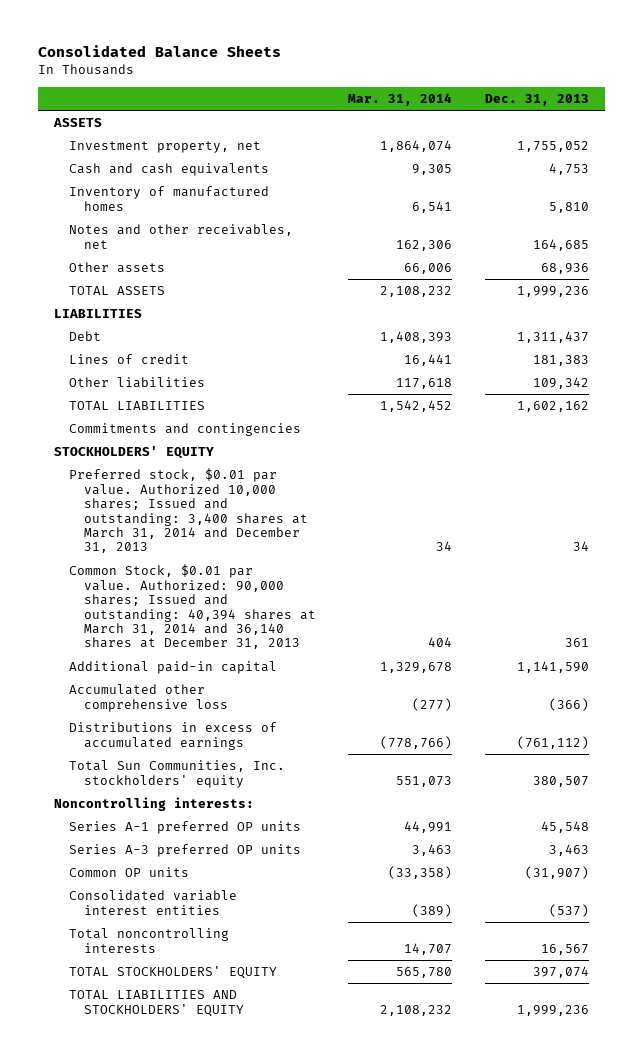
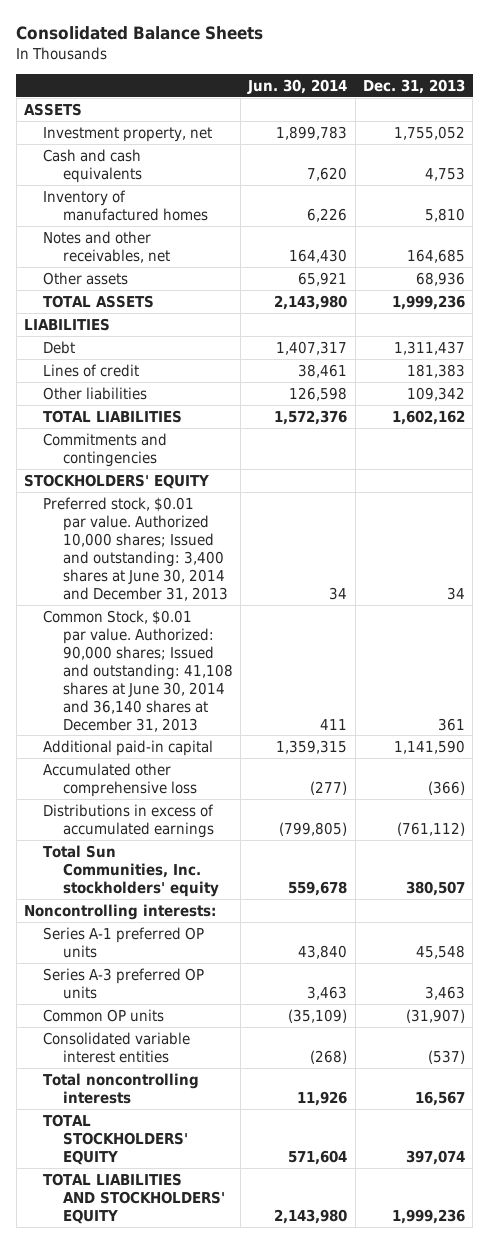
- | Mar. 31, 2014 | Dec. 31, 2013
+ | Jun. 30, 2014 | Dec. 31, 2013
- Preferred stock, $0.01 par value. Authorized 10,000 shares; Issued and outstanding: 3,400 shares at March 31, 2014 and December 31, 2013 | 34 | 34
- Common Stock, $0.01 par value. Authorized: 90,000 shares; Issued and outstanding: 40,394 shares at March 31, 2014 and 36,140 shares at December 31, 2013 | 404 | 361
+ Preferred stock, $0.01 par value. Authorized 10,000 shares; Issued and outstanding: 3,400 shares at June 30, 2014 and December 31, 2013 | 34 | 34
+ Common Stock, $0.01 par value. Authorized: 90,000 shares; Issued and outstanding: 41,108 shares at June 30, 2014 and 36,140 shares at December 31, 2013 | 411 | 361

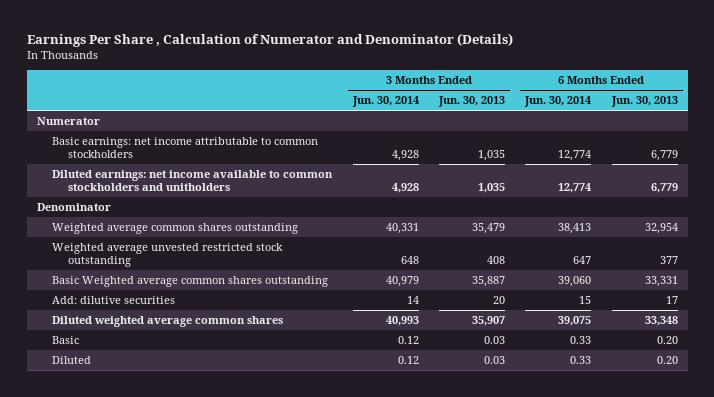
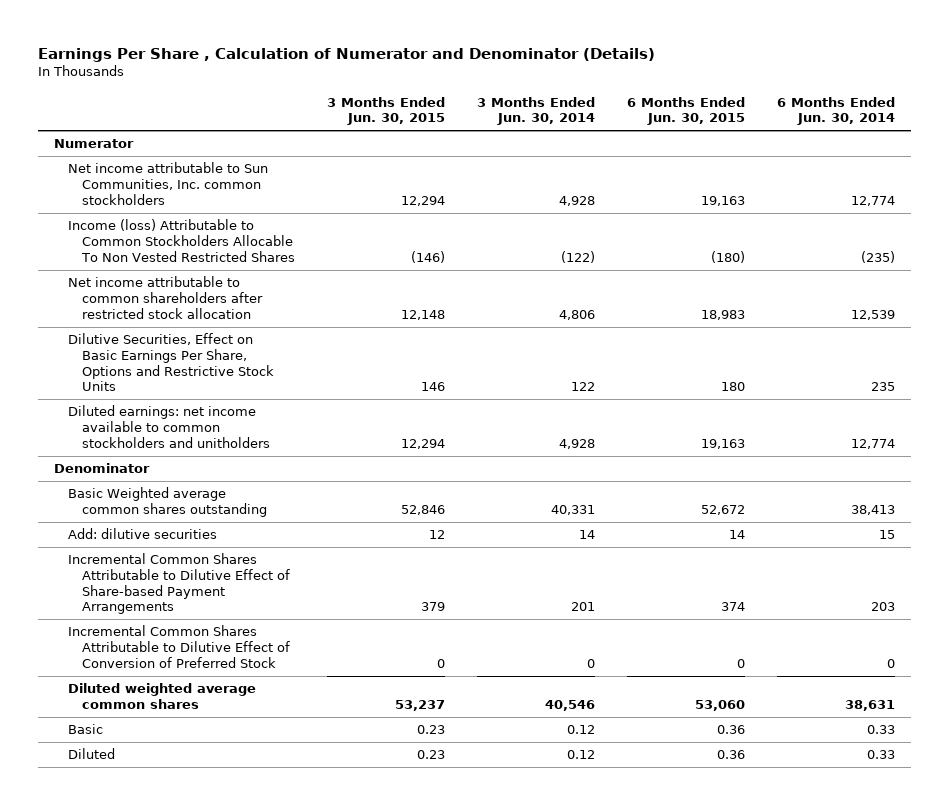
- | 3 Months Ended Jun. 30, 2014 | 3 Months Ended Jun. 30, 2013 | 6 Months Ended Jun. 30, 2014 | 6 Months Ended Jun. 30, 2013
+ | 3 Months Ended Jun. 30, 2015 | 3 Months Ended Jun. 30, 2014 | 6 Months Ended Jun. 30, 2015 | 6 Months Ended Jun. 30, 2014
- Basic earnings: net income attributable to common stockholders | 4,928 | 1,035 | 12,774 | 6,779
+ Net income attributable to Sun Communities, Inc. common stockholders | 12,294 | 4,928 | 19,163 | 12,774
+ Income (loss) Attributable to Common Stockholders Allocable To Non Vested Restricted Shares | (146) | (122) | (180) | (235)
+ Net income attributable to common shareholders after restricted stock allocation | 12,148 | 4,806 | 18,983 | 12,539
+ Dilutive Securities, Effect on Basic Earnings Per Share, Options and Restrictive Stock Units | 146 | 122 | 180 | 235
- Weighted average common shares outstanding | 40,331 | 35,479 | 38,413 | 32,954
- Weighted average unvested restricted stock outstanding | 648 | 408 | 647 | 377
- Basic Weighted average common shares outstanding | 40,979 | 35,887 | 39,060 | 33,331
+ Basic Weighted average common shares outstanding | 52,846 | 40,331 | 52,672 | 38,413
- Diluted weighted average common shares | 40,993 | 35,907 | 39,075 | 33,348
+ Incremental Common Shares Attributable to Dilutive Effect of Share-based Payment Arrangements | 379 | 201 | 374 | 203
+ Incremental Common Shares Attributable to Dilutive Effect of Conversion of Preferred Stock | 0 | 0 | 0 | 0
+ Diluted weighted average common shares | 53,237 | 40,546 | 53,060 | 38,631

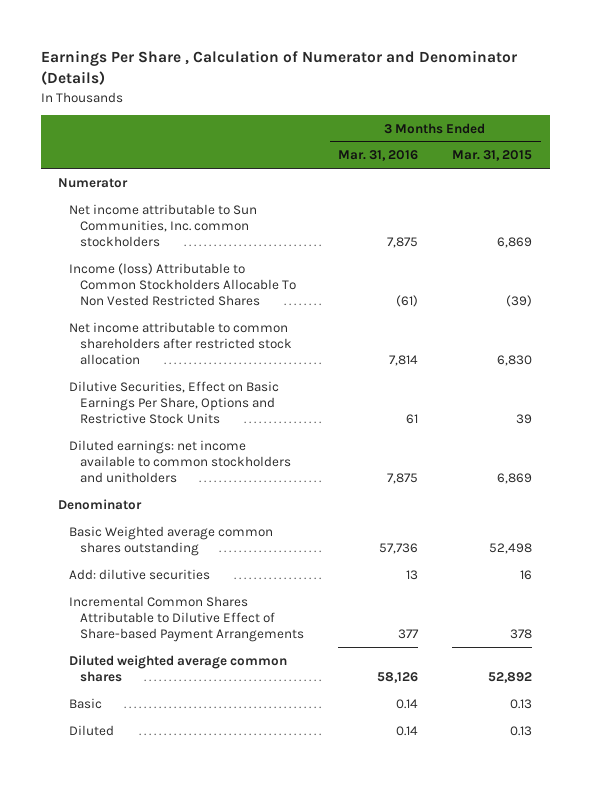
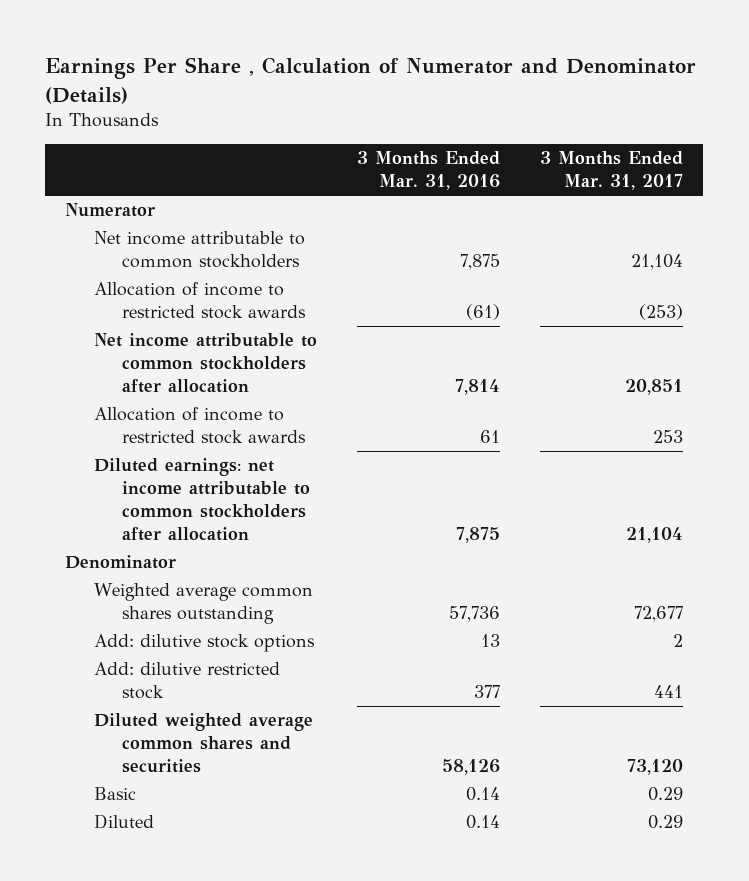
- | 3 Months Ended Mar. 31, 2016 | 3 Months Ended Mar. 31, 2015
+ | 3 Months Ended Mar. 31, 2016 | 3 Months Ended Mar. 31, 2017
- Net income attributable to Sun Communities, Inc. common stockholders | 7,875 | 6,869
- Income (loss) Attributable to Common Stockholders Allocable To Non Vested Restricted Shares | (61) | (39)
- Net income attributable to common shareholders after restricted stock allocation | 7,814 | 6,830
- Dilutive Securities, Effect on Basic Earnings Per Share, Options and Restrictive Stock Units | 61 | 39
- Diluted earnings: net income available to common stockholders and unitholders | 7,875 | 6,869
+ Net income attributable to common stockholders | 7,875 | 21,104
+ Allocation of income to restricted stock awards | (61) | (253)
+ Net income attributable to common stockholders after allocation | 7,814 | 20,851
+ Allocation of income to restricted stock awards | 61 | 253
+ Diluted earnings: net income attributable to common stockholders after allocation | 7,875 | 21,104
- Basic Weighted average common shares outstanding | 57,736 | 52,498
- Add: dilutive securities | 13 | 16
- Incremental Common Shares Attributable to Dilutive Effect of Share-based Payment Arrangements | 377 | 378
- Diluted weighted average common shares | 58,126 | 52,892
+ Weighted average common shares outstanding | 57,736 | 72,677
+ Add: dilutive stock options | 13 | 2
+ Add: dilutive restricted stock | 377 | 441
+ Diluted weighted average common shares and securities | 58,126 | 73,120

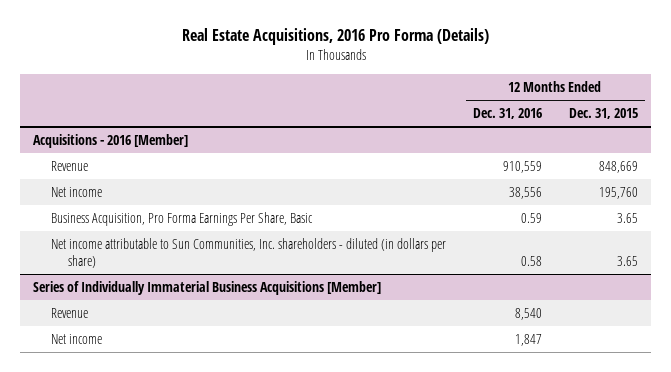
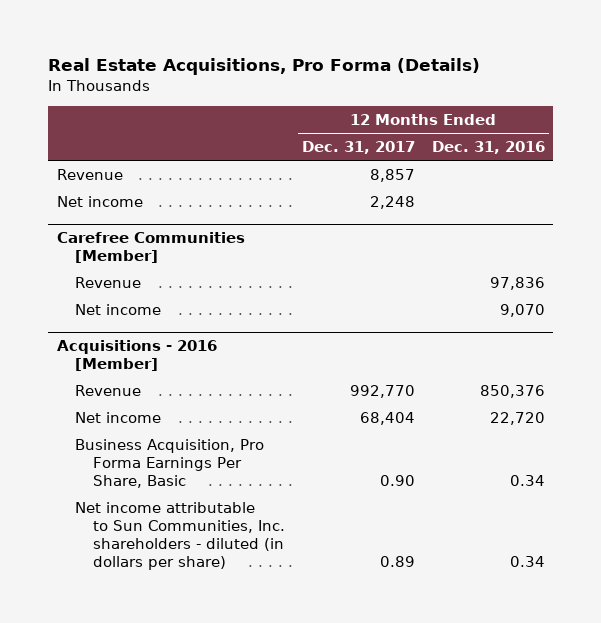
- Real Estate Acquisitions, 2016 Pro Forma (Details)
+ Real Estate Acquisitions, Pro Forma (Details)
- | 12 Months Ended Dec. 31, 2016 | 12 Months Ended Dec. 31, 2015
+ | 12 Months Ended Dec. 31, 2017 | 12 Months Ended Dec. 31, 2016
+ Revenue | 8,857 |
+ Net income | 2,248 |
+ Carefree Communities [Member]
+ Revenue | | 97,836
+ Net income | | 9,070
@ Acquisitions - 2016 [Member]
- Revenue | 910,559 | 848,669
- Net income | 38,556 | 195,760
- Business Acquisition, Pro Forma Earnings Per Share, Basic | 0.59 | 3.65
- Net income attributable to Sun Communities, Inc. shareholders - diluted (in dollars per share) | 0.58 | 3.65
- Series of Individually Immaterial Business Acquisitions [Member]
- Revenue | 8,540 |
- Net income | 1,847 |
@ Acquisitions - 2016 [Member]
+ Revenue | 992,770 | 850,376
+ Net income | 68,404 | 22,720
+ Business Acquisition, Pro Forma Earnings Per Share, Basic | 0.90 | 0.34
+ Net income attributable to Sun Communities, Inc. shareholders - diluted (in dollars per share) | 0.89 | 0.34

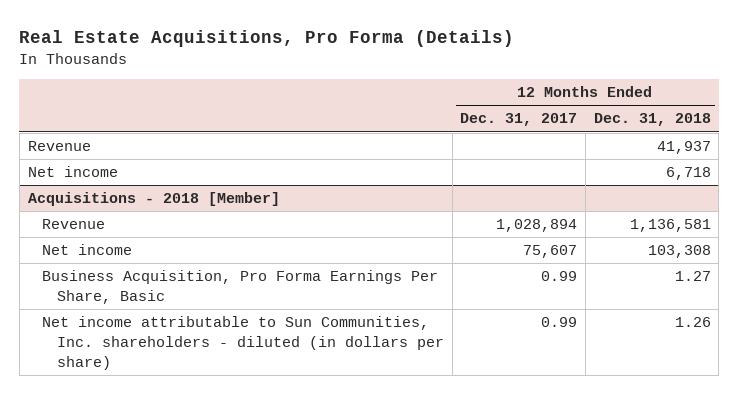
- | 12 Months Ended Dec. 31, 2017 | 12 Months Ended Dec. 31, 2016
+ | 12 Months Ended Dec. 31, 2017 | 12 Months Ended Dec. 31, 2018
- Revenue | 8,857 |
- Net income | 2,248 |
- Carefree Communities [Member]
- Acquisitions - 2016 [Member]
- Revenue | 992,770 | 850,376
- Net income | 68,404 | 22,720
- Business Acquisition, Pro Forma Earnings Per Share, Basic | 0.90 | 0.34
- Net income attributable to Sun Communities, Inc. shareholders - diluted (in dollars per share) | 0.89 | 0.34
+ Acquisitions - 2018 [Member]
+ Revenue | 1,028,894 | 1,136,581
+ Net income | 75,607 | 103,308
+ Business Acquisition, Pro Forma Earnings Per Share, Basic | 0.99 | 1.27
+ Net income attributable to Sun Communities, Inc. shareholders - diluted (in dollars per share) | 0.99 | 1.26

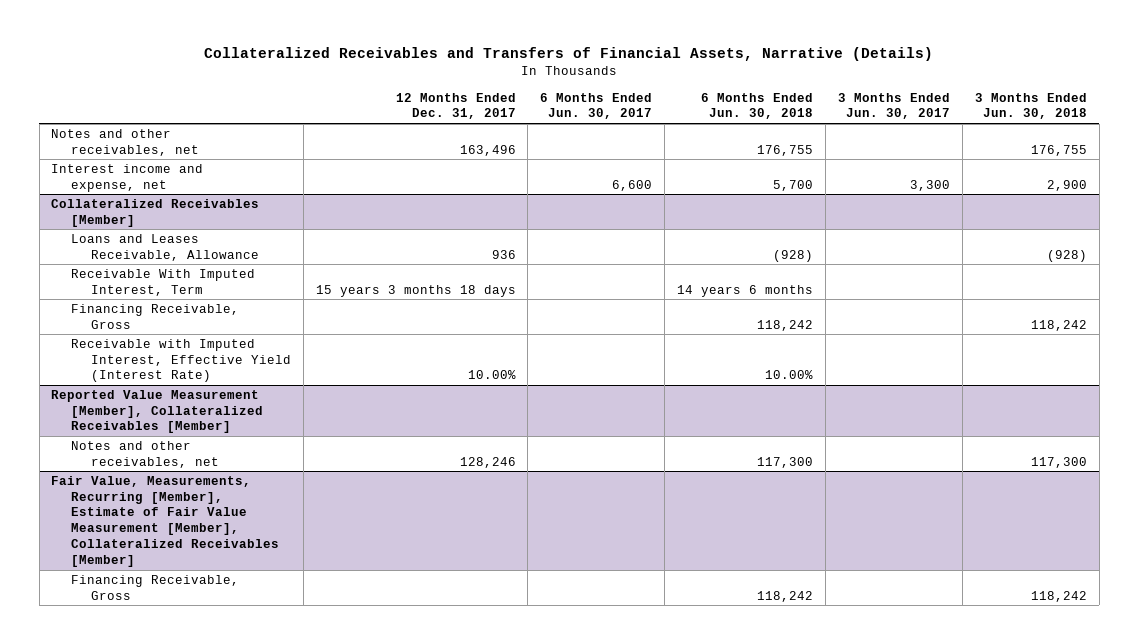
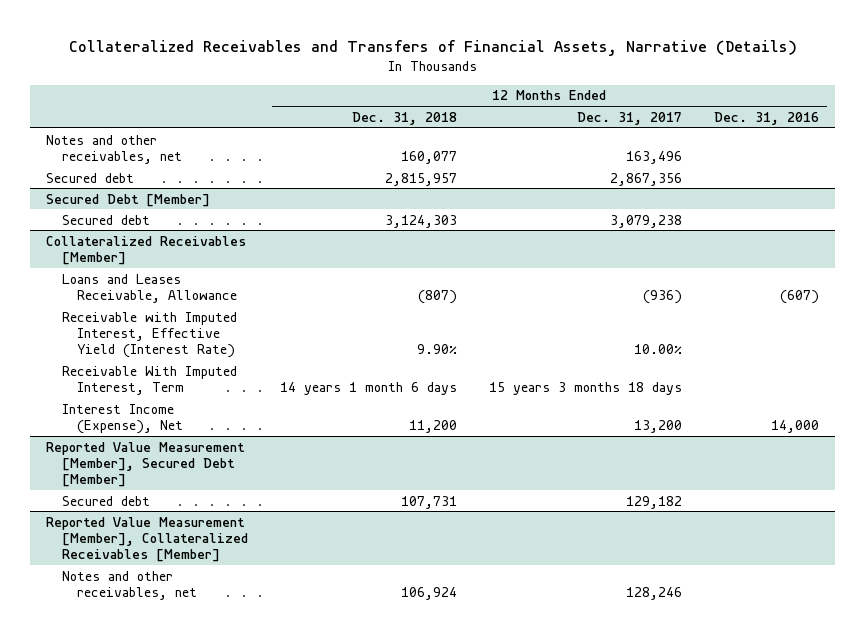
- | 12 Months Ended Dec. 31, 2017 | 6 Months Ended Jun. 30, 2017 | 6 Months Ended Jun. 30, 2018 | 3 Months Ended Jun. 30, 2017 | 3 Months Ended Jun. 30, 2018
+ | 12 Months Ended Dec. 31, 2018 | 12 Months Ended Dec. 31, 2017 | 12 Months Ended Dec. 31, 2016
- Interest income and expense, net | | 6,600 | 5,700 | 3,300 | 2,900
+ Secured debt | 2,815,957 | 2,867,356 |
+ Secured Debt [Member]
+ Secured debt | 3,124,303 | 3,079,238 |
@ Collateralized Receivables [Member]
- Loans and Leases Receivable, Allowance | 936 | | (928) | | (928)
- Financing Receivable, Gross | | | 118,242 | | 118,242
+ Loans and Leases Receivable, Allowance | (807) | (936) | (607)
moved down: Receivable With Imputed Interest, Term | 14 years 1 month 6 days | 15 years 3 months 18 days |
+ Interest Income (Expense), Net | 11,200 | 13,200 | 14,000
+ Reported Value Measurement [Member], Secured Debt [Member]
+ Secured debt | 107,731 | 129,182 |
- Fair Value, Measurements, Recurring [Member], Estimate of Fair Value Measurement [Member], Collateralized Receivables [Member]
- Financing Receivable, Gross | | | 118,242 | | 118,242

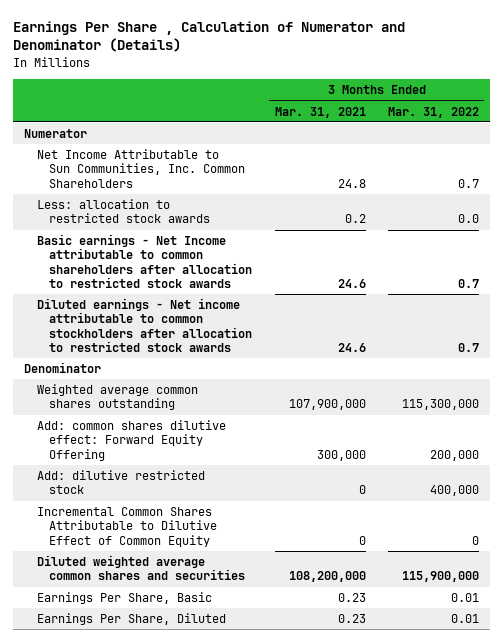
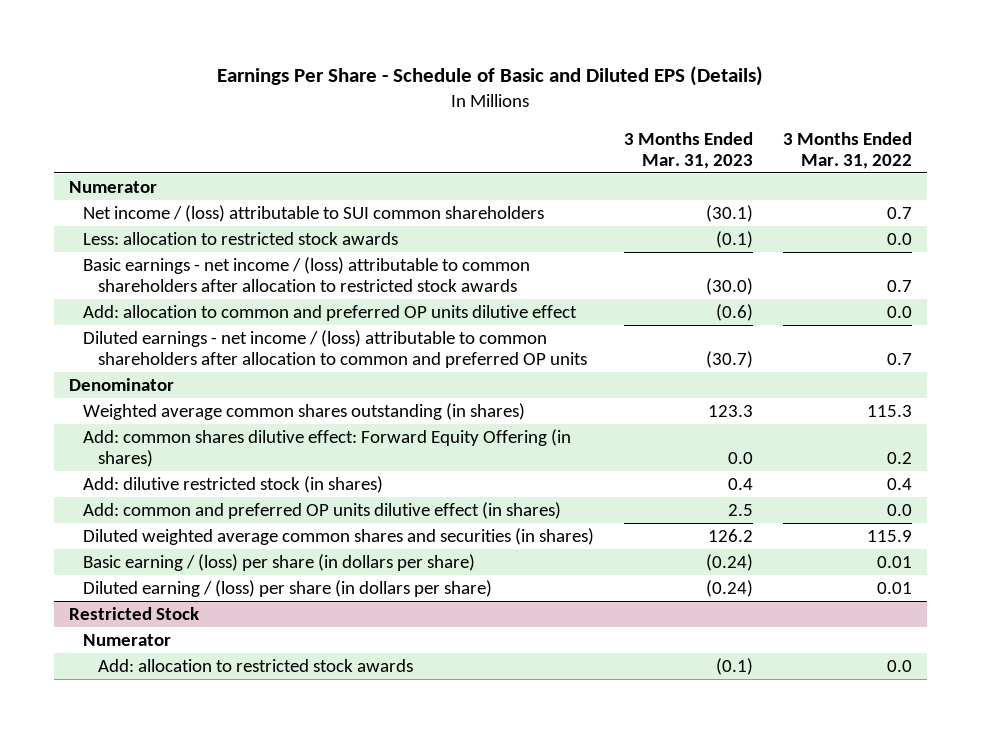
- Earnings Per Share , Calculation of Numerator and Denominator (Details)
+ Earnings Per Share - Schedule of Basic and Diluted EPS (Details)
- | 3 Months Ended Mar. 31, 2021 | 3 Months Ended Mar. 31, 2022
+ | 3 Months Ended Mar. 31, 2023 | 3 Months Ended Mar. 31, 2022
- Net Income Attributable to Sun Communities, Inc. Common Shareholders | 24.8 | 0.7
+ Net income / (loss) attributable to SUI common shareholders | (30.1) | 0.7
- Basic earnings - Net Income attributable to common shareholders after allocation to restricted stock awards | 24.6 | 0.7
- Diluted earnings - Net income attributable to common stockholders after allocation to restricted stock awards | 24.6 | 0.7
+ Basic earnings - net income / (loss) attributable to common shareholders after allocation to restricted stock awards | (30.0) | 0.7
+ Add: allocation to common and preferred OP units dilutive effect | (0.6) | 0.0
+ Diluted earnings - net income / (loss) attributable to common shareholders after allocation to common and preferred OP units | (30.7) | 0.7
- Weighted average common shares outstanding | 107,900,000 | 115,300,000
- Add: common shares dilutive effect: Forward Equity Offering | 300,000 | 200,000
- Add: dilutive restricted stock | 0 | 400,000
- Incremental Common Shares Attributable to Dilutive Effect of Common Equity | 0 | 0
- Diluted weighted average common shares and securities | 108,200,000 | 115,900,000
- Earnings Per Share, Basic | 0.23 | 0.01
- Earnings Per Share, Diluted | 0.23 | 0.01
+ Weighted average common shares outstanding (in shares) | 123.3 | 115.3
+ Add: common shares dilutive effect: Forward Equity Offering (in shares) | 0.0 | 0.2
+ Add: dilutive restricted stock (in shares) | 0.4 | 0.4
+ Add: common and preferred OP units dilutive effect (in shares) | 2.5 | 0.0
+ Diluted weighted average common shares and securities (in shares) | 126.2 | 115.9
+ Basic earning / (loss) per share (in dollars per share) | (0.24) | 0.01
+ Diluted earning / (loss) per share (in dollars per share) | (0.24) | 0.01
+ Restricted Stock
+ Numerator
+ Add: allocation to restricted stock awards | (0.1) | 0.0

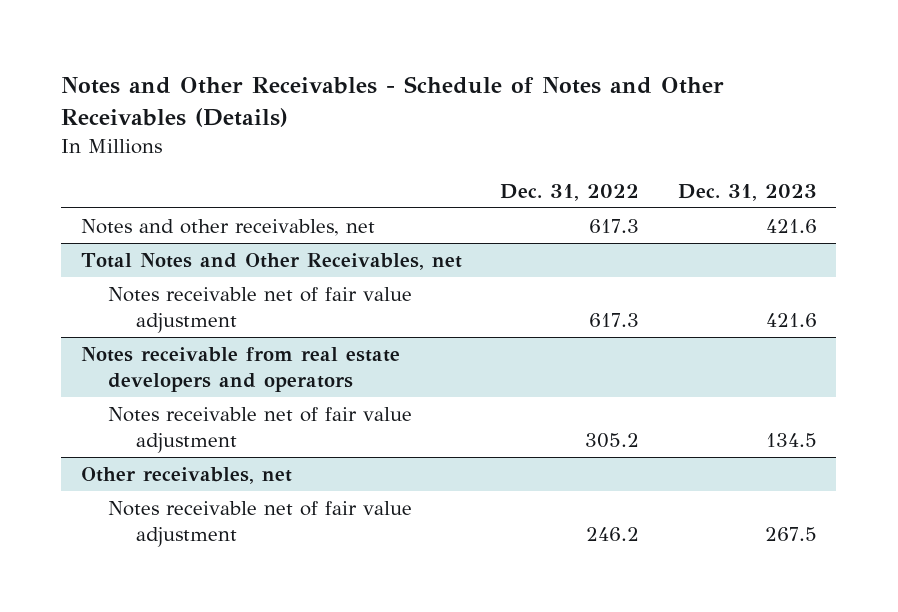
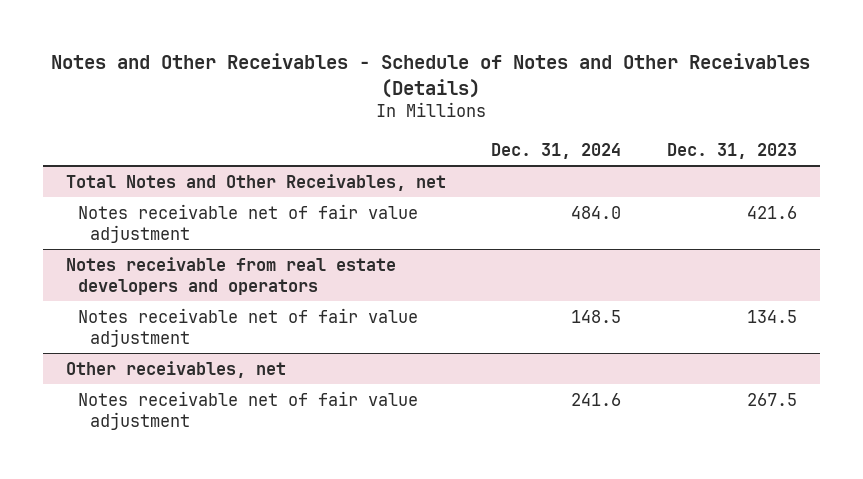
- | Dec. 31, 2022 | Dec. 31, 2023
+ | Dec. 31, 2024 | Dec. 31, 2023
- Notes and other receivables, net | 617.3 | 421.6

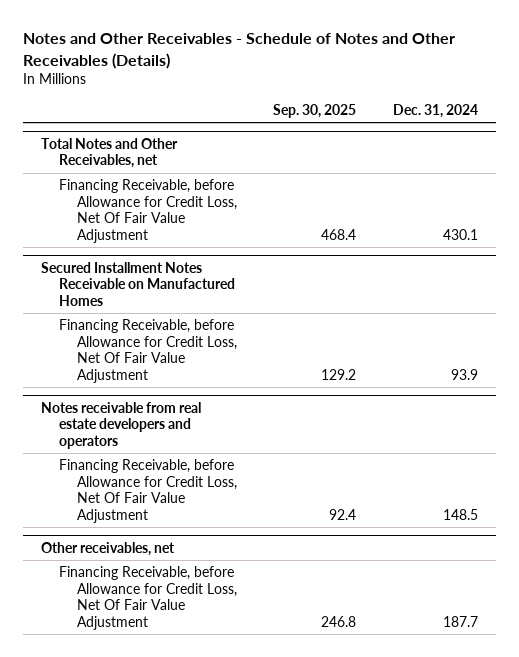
- | Dec. 31, 2024 | Dec. 31, 2023
+ | Sep. 30, 2025 | Dec. 31, 2024
@ Total Notes and Other Receivables, net
- Notes receivable net of fair value adjustment | 484.0 | 421.6
+ Financing Receivable, before Allowance for Credit Loss, Net Of Fair Value Adjustment | 468.4 | 430.1
+ Secured Installment Notes Receivable on Manufactured Homes
+ Financing Receivable, before Allowance for Credit Loss, Net Of Fair Value Adjustment | 129.2 | 93.9
@ Notes receivable from real estate developers and operators
- Notes receivable net of fair value adjustment | 148.5 | 134.5
+ Financing Receivable, before Allowance for Credit Loss, Net Of Fair Value Adjustment | 92.4 | 148.5
@ Other receivables, net
- Notes receivable net of fair value adjustment | 241.6 | 267.5
+ Financing Receivable, before Allowance for Credit Loss, Net Of Fair Value Adjustment | 246.8 | 187.7

